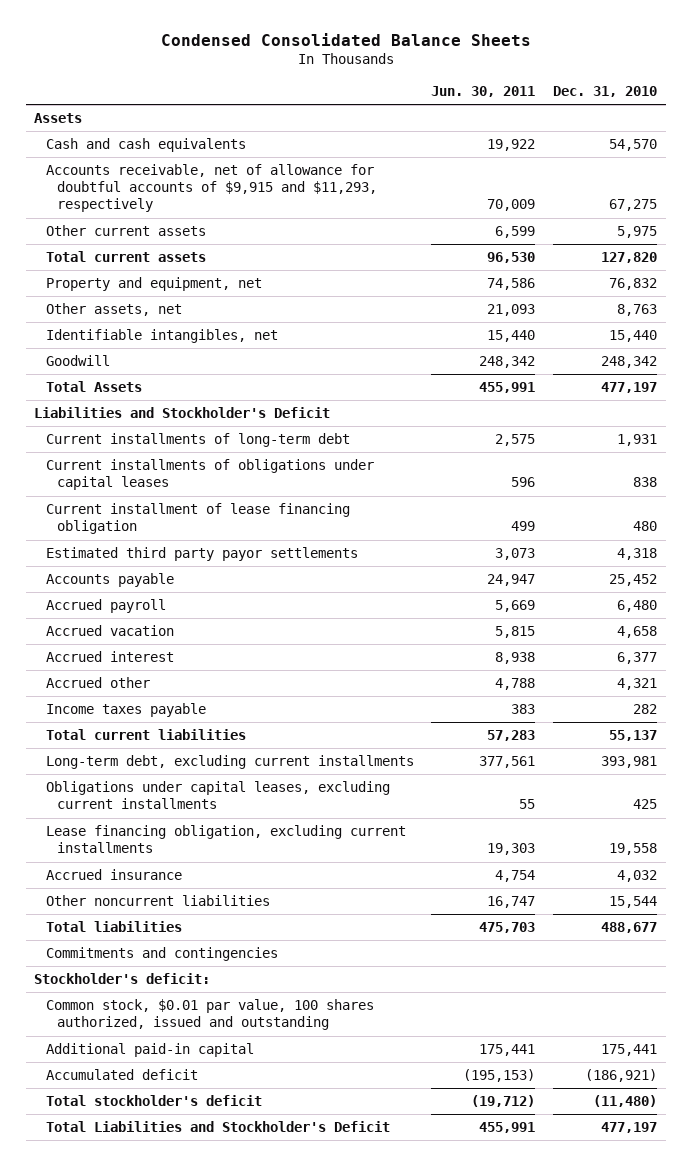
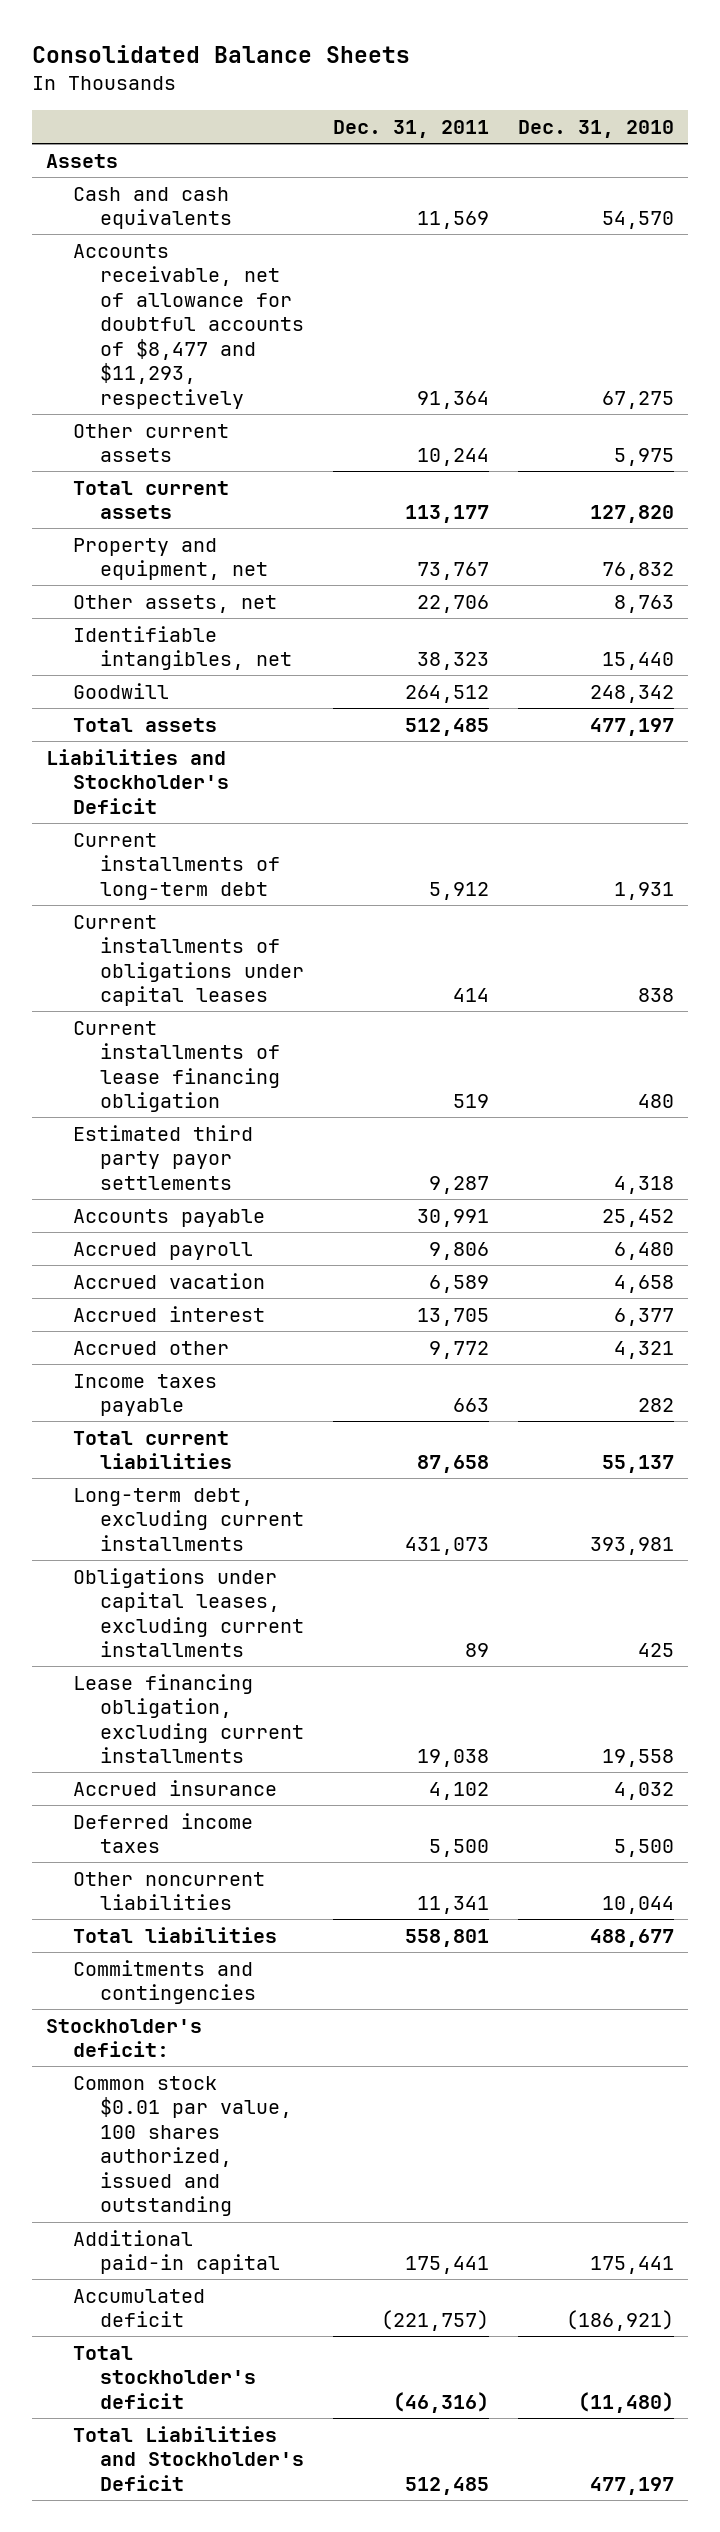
- Condensed Consolidated Balance Sheets
+ Consolidated Balance Sheets
- | Jun. 30, 2011 | Dec. 31, 2010
+ | Dec. 31, 2011 | Dec. 31, 2010
- Accounts receivable, net of allowance for doubtful accounts of $9,915 and $11,293, respectively | 70,009 | 67,275
+ Accounts receivable, net of allowance for doubtful accounts of $8,477 and $11,293, respectively | 91,364 | 67,275
- Total Assets | 455,991 | 477,197
+ Total assets | 512,485 | 477,197
- Current installment of lease financing obligation | 499 | 480
+ Current installments of lease financing obligation | 519 | 480
- Other noncurrent liabilities | 16,747 | 15,544
+ Deferred income taxes | 5,500 | 5,500
+ Other noncurrent liabilities | 11,341 | 10,044
- Common stock, $0.01 par value, 100 shares authorized, issued and outstanding
+ Common stock $0.01 par value, 100 shares authorized, issued and outstanding

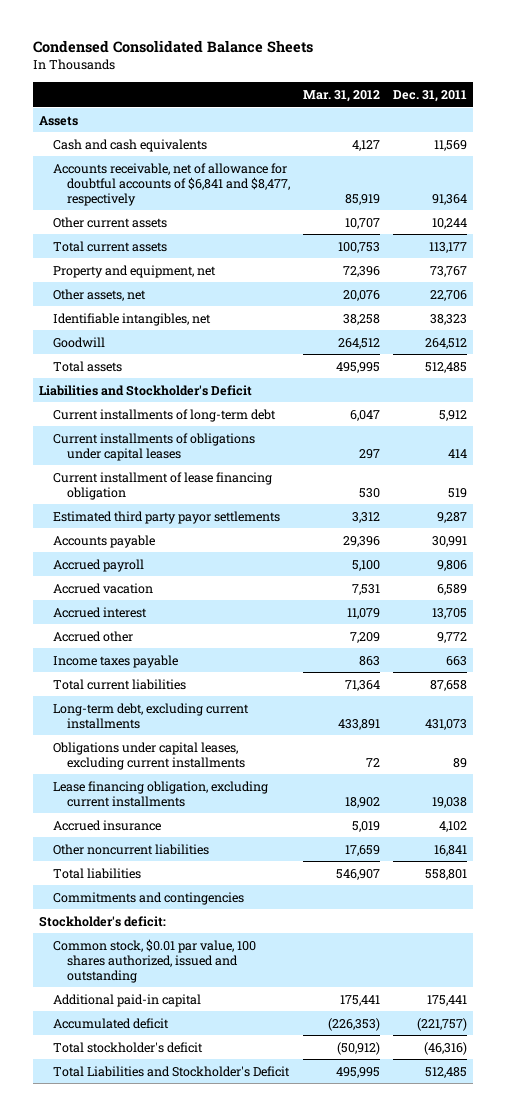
- Consolidated Balance Sheets
+ Condensed Consolidated Balance Sheets
- | Dec. 31, 2011 | Dec. 31, 2010
+ | Mar. 31, 2012 | Dec. 31, 2011
- Accounts receivable, net of allowance for doubtful accounts of $8,477 and $11,293, respectively | 91,364 | 67,275
+ Accounts receivable, net of allowance for doubtful accounts of $6,841 and $8,477, respectively | 85,919 | 91,364
- Current installments of lease financing obligation | 519 | 480
+ Current installment of lease financing obligation | 530 | 519
- Deferred income taxes | 5,500 | 5,500
- Other noncurrent liabilities | 11,341 | 10,044
+ Other noncurrent liabilities | 17,659 | 16,841
- Common stock $0.01 par value, 100 shares authorized, issued and outstanding
+ Common stock, $0.01 par value, 100 shares authorized, issued and outstanding

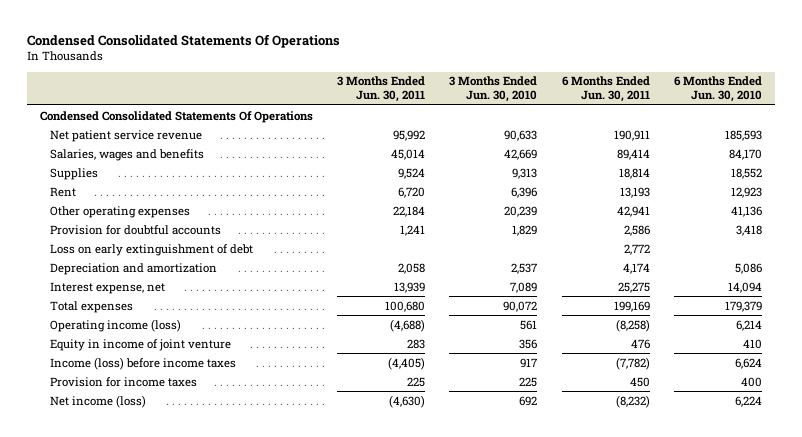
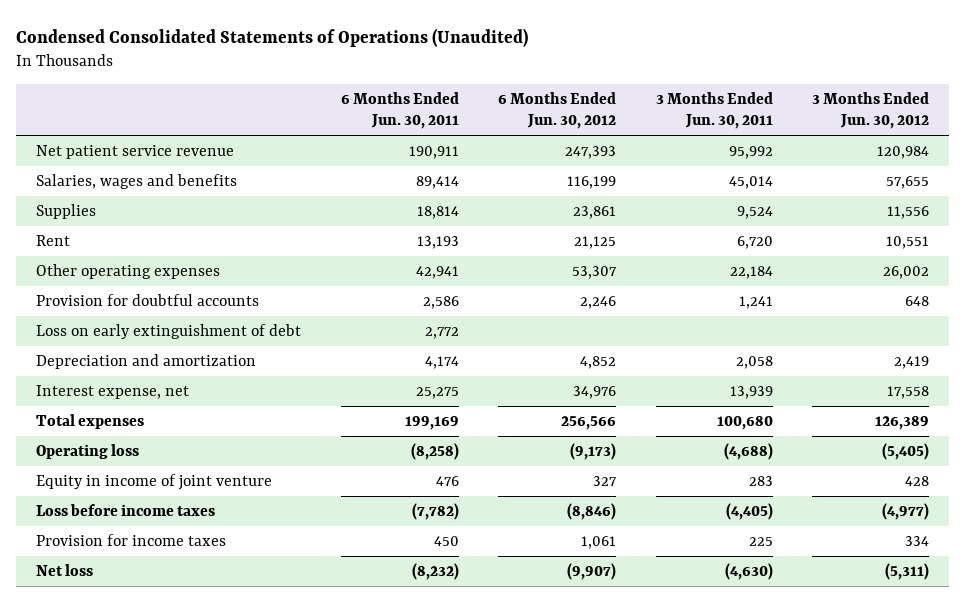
- Condensed Consolidated Statements Of Operations
+ Condensed Consolidated Statements of Operations (Unaudited)
- | 3 Months Ended Jun. 30, 2011 | 3 Months Ended Jun. 30, 2010 | 6 Months Ended Jun. 30, 2011 | 6 Months Ended Jun. 30, 2010
+ | 6 Months Ended Jun. 30, 2011 | 6 Months Ended Jun. 30, 2012 | 3 Months Ended Jun. 30, 2011 | 3 Months Ended Jun. 30, 2012
- Condensed Consolidated Statements Of Operations
- Operating income (loss) | (4,688) | 561 | (8,258) | 6,214
+ Operating loss | (8,258) | (9,173) | (4,688) | (5,405)
- Income (loss) before income taxes | (4,405) | 917 | (7,782) | 6,624
+ Loss before income taxes | (7,782) | (8,846) | (4,405) | (4,977)
- Net income (loss) | (4,630) | 692 | (8,232) | 6,224
+ Net loss | (8,232) | (9,907) | (4,630) | (5,311)

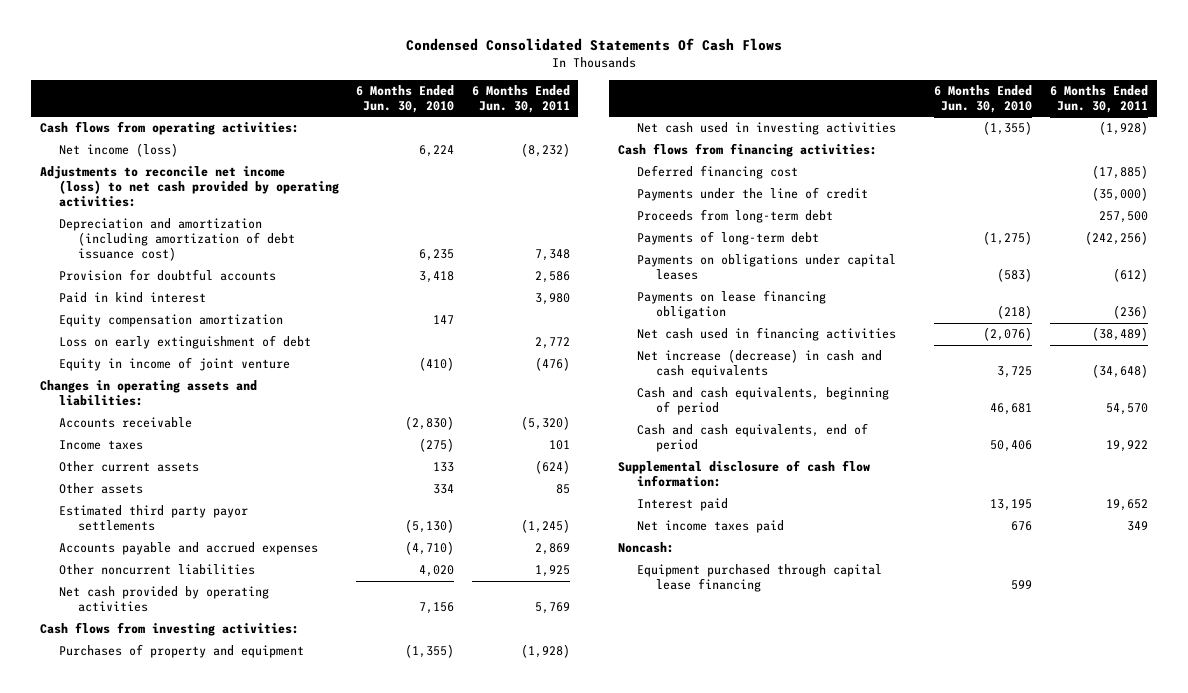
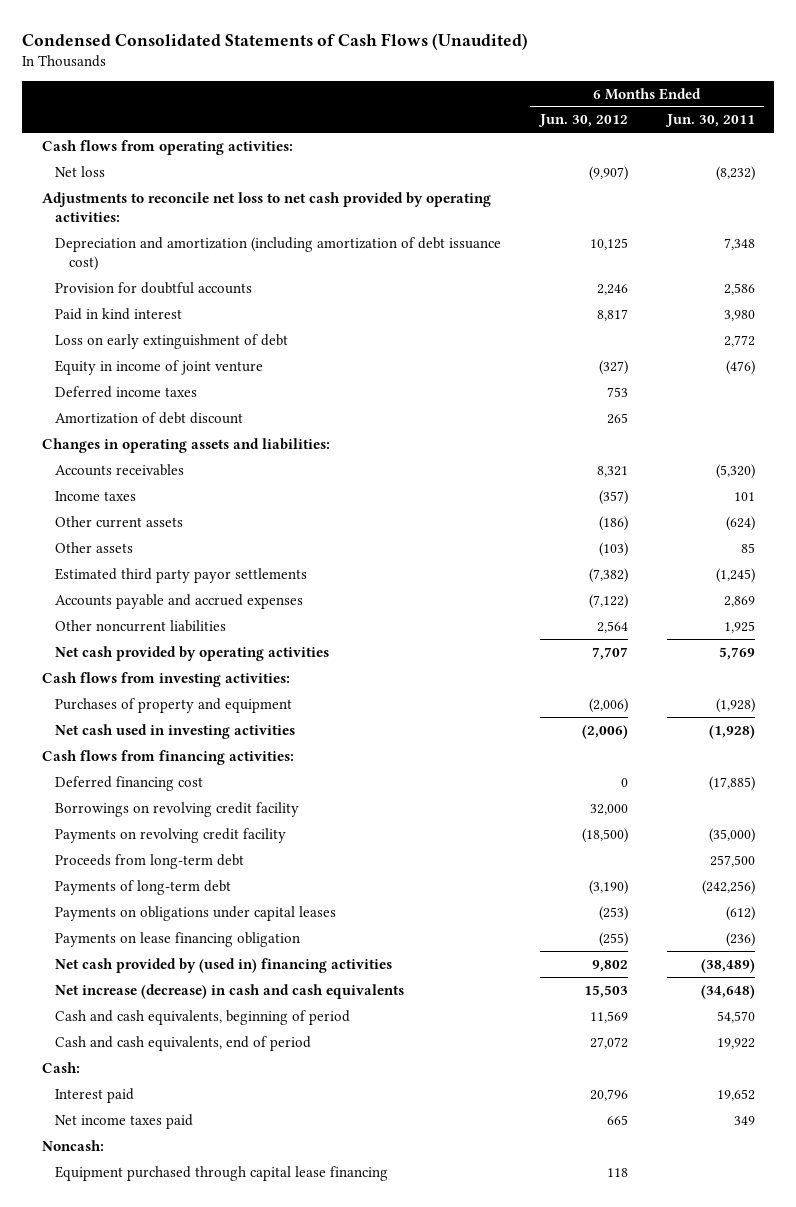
- Condensed Consolidated Statements Of Cash Flows
+ Condensed Consolidated Statements of Cash Flows (Unaudited)
- | 6 Months Ended Jun. 30, 2010 | 6 Months Ended Jun. 30, 2011
+ | 6 Months Ended Jun. 30, 2012 | 6 Months Ended Jun. 30, 2011
- Net income (loss) | 6,224 | (8,232)
- Adjustments to reconcile net income (loss) to net cash provided by operating activities:
+ Net loss | (9,907) | (8,232)
+ Adjustments to reconcile net loss to net cash provided by operating activities:
- Equity compensation amortization | 147 |
+ Deferred income taxes | 753 |
+ Amortization of debt discount | 265 |
- Accounts receivable | (2,830) | (5,320)
+ Accounts receivables | 8,321 | (5,320)
- Payments under the line of credit | | (35,000)
+ Borrowings on revolving credit facility | 32,000 |
+ Payments on revolving credit facility | (18,500) | (35,000)
- Net cash used in financing activities | (2,076) | (38,489)
+ Net cash provided by (used in) financing activities | 9,802 | (38,489)
- Supplemental disclosure of cash flow information:
+ Cash:

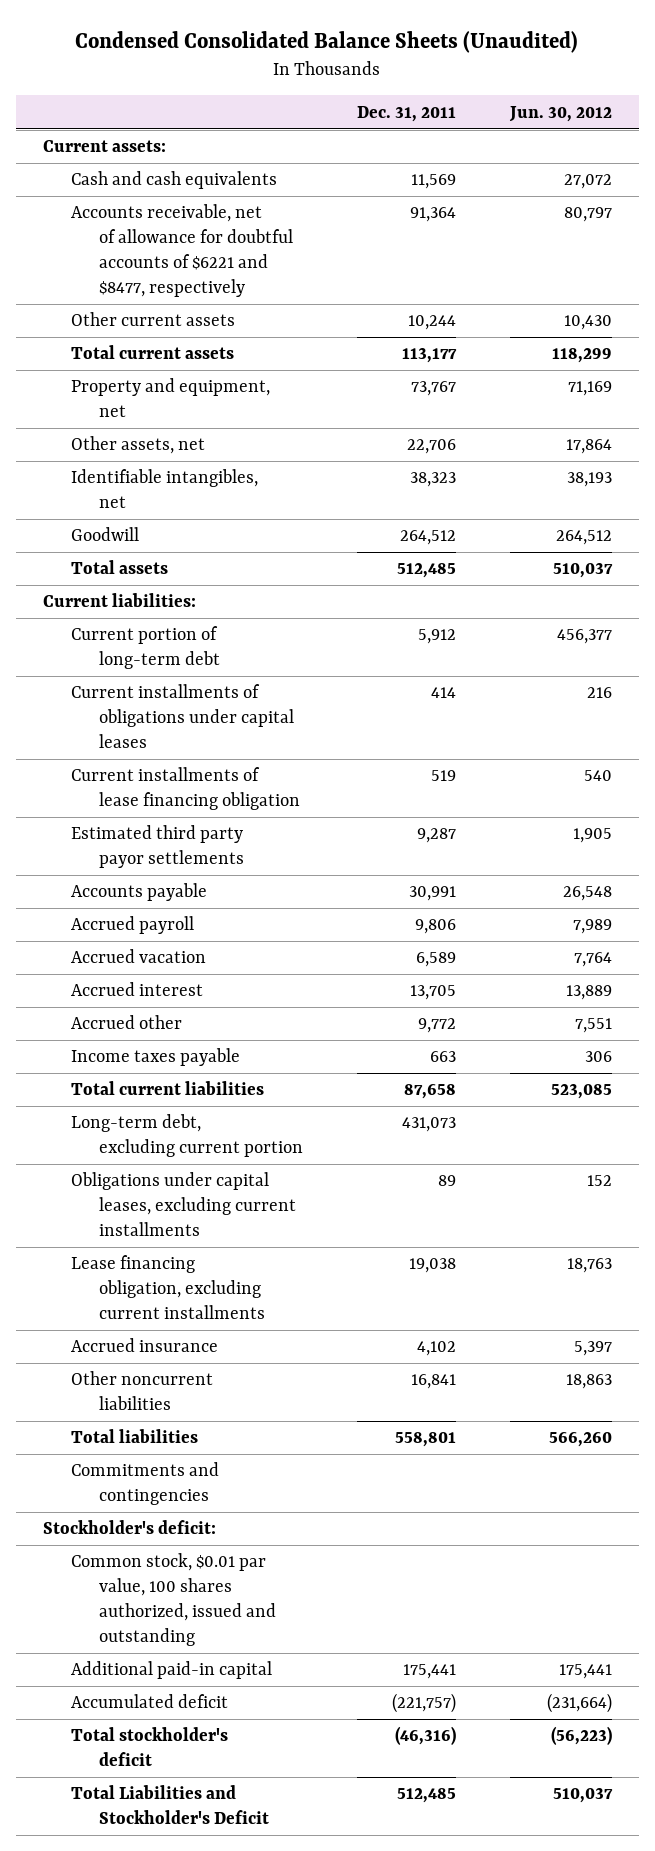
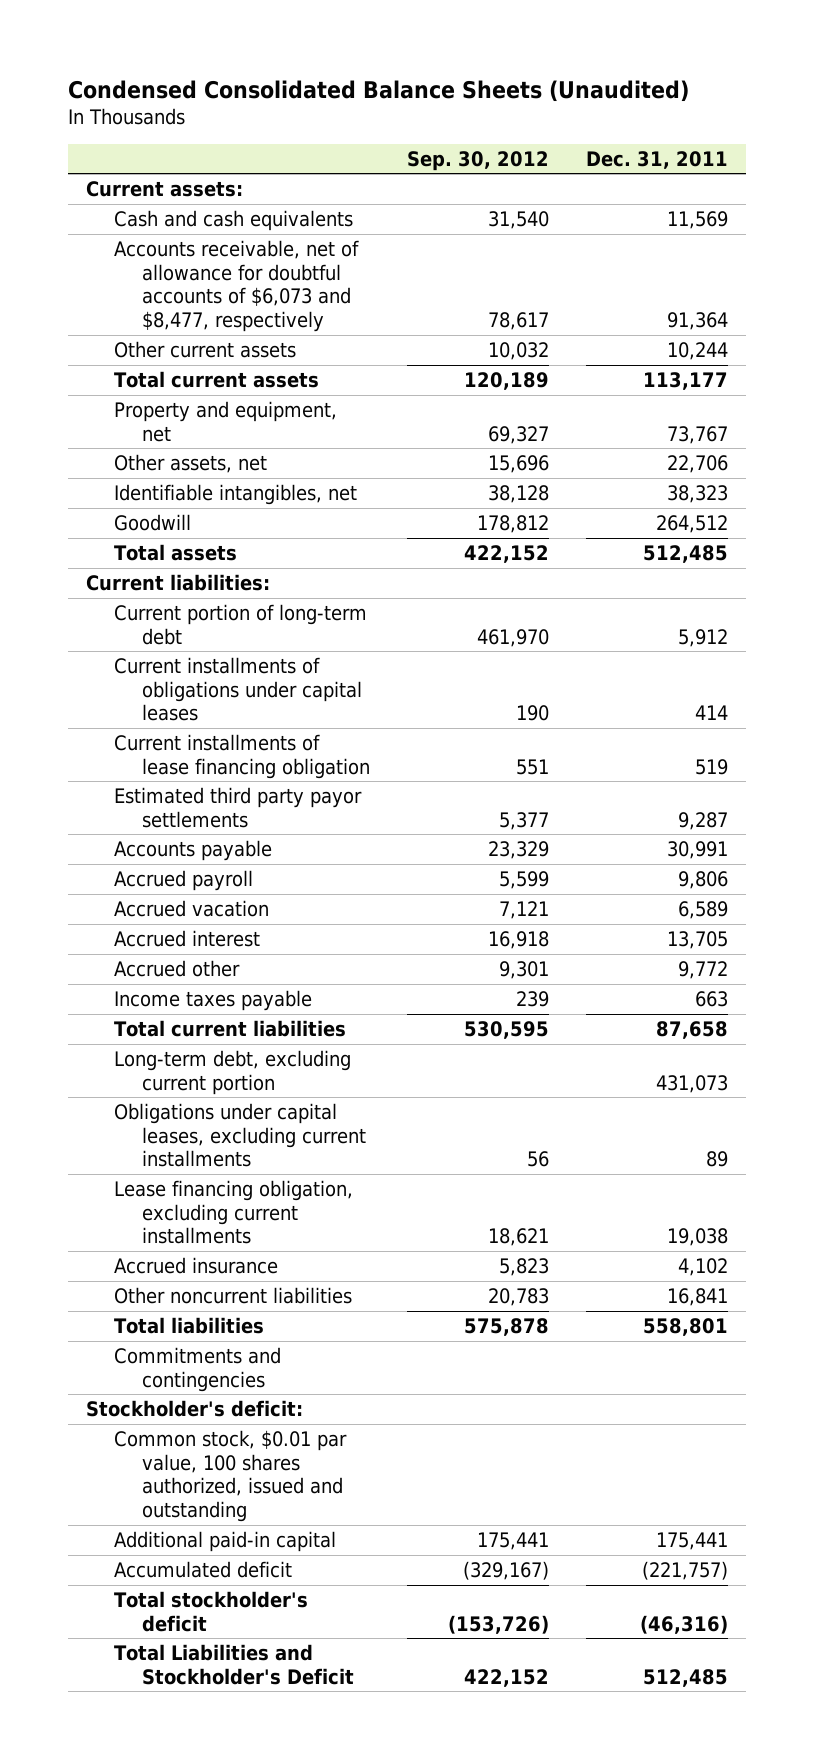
- | Dec. 31, 2011 | Jun. 30, 2012
+ | Sep. 30, 2012 | Dec. 31, 2011
- Accounts receivable, net of allowance for doubtful accounts of $6221 and $8477, respectively | 91,364 | 80,797
+ Accounts receivable, net of allowance for doubtful accounts of $6,073 and $8,477, respectively | 78,617 | 91,364

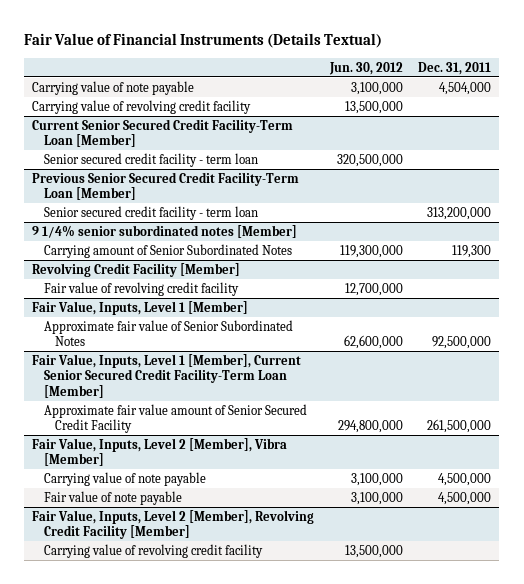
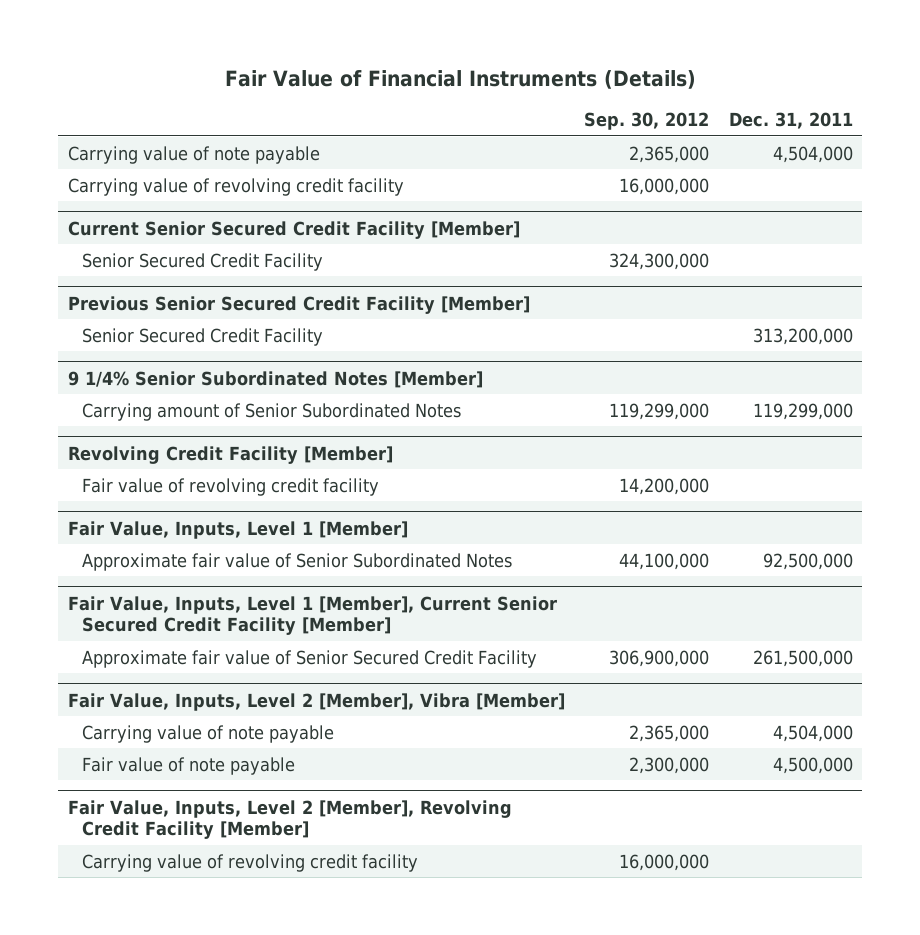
- Fair Value of Financial Instruments (Details Textual)
+ Fair Value of Financial Instruments (Details)
- | Jun. 30, 2012 | Dec. 31, 2011
+ | Sep. 30, 2012 | Dec. 31, 2011
- Current Senior Secured Credit Facility-Term Loan [Member]
- Senior secured credit facility - term loan | 320,500,000 |
- Previous Senior Secured Credit Facility-Term Loan [Member]
- Senior secured credit facility - term loan | | 313,200,000
- 9 1/4% senior subordinated notes [Member]
- Carrying amount of Senior Subordinated Notes | 119,300,000 | 119,300
+ Current Senior Secured Credit Facility [Member]
+ Senior Secured Credit Facility | 324,300,000 |
+ Previous Senior Secured Credit Facility [Member]
+ Senior Secured Credit Facility | | 313,200,000
+ 9 1/4% Senior Subordinated Notes [Member]
+ Carrying amount of Senior Subordinated Notes | 119,299,000 | 119,299,000
- Fair Value, Inputs, Level 1 [Member], Current Senior Secured Credit Facility-Term Loan [Member]
- Approximate fair value amount of Senior Secured Credit Facility | 294,800,000 | 261,500,000
+ Fair Value, Inputs, Level 1 [Member], Current Senior Secured Credit Facility [Member]
+ Approximate fair value of Senior Secured Credit Facility | 306,900,000 | 261,500,000
@ Fair Value, Inputs, Level 2 [Member], Vibra [Member]
- Carrying value of note payable | 3,100,000 | 4,500,000
+ Carrying value of note payable | 2,365,000 | 4,504,000

